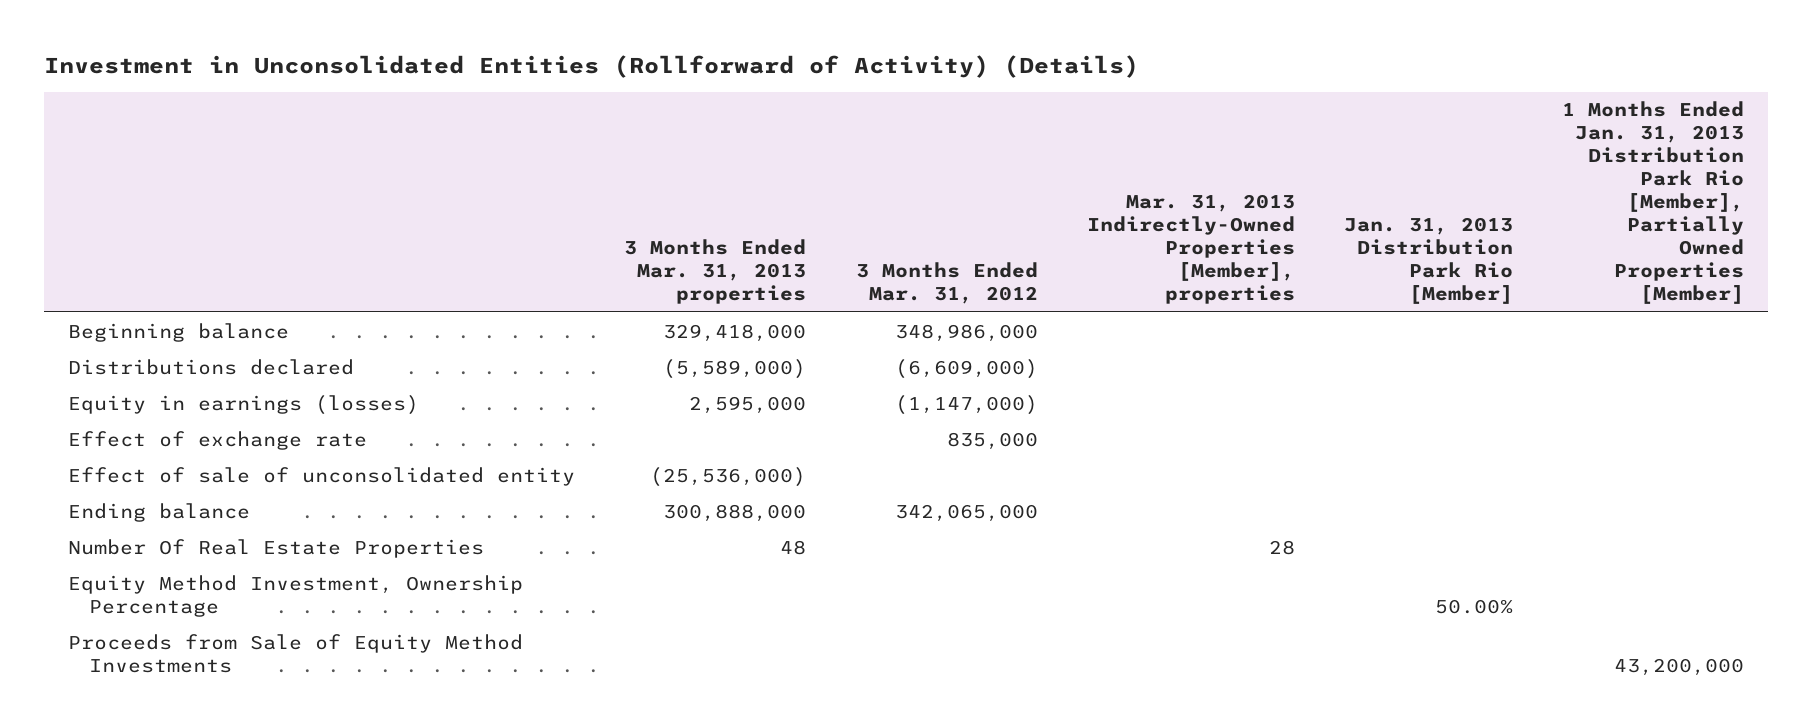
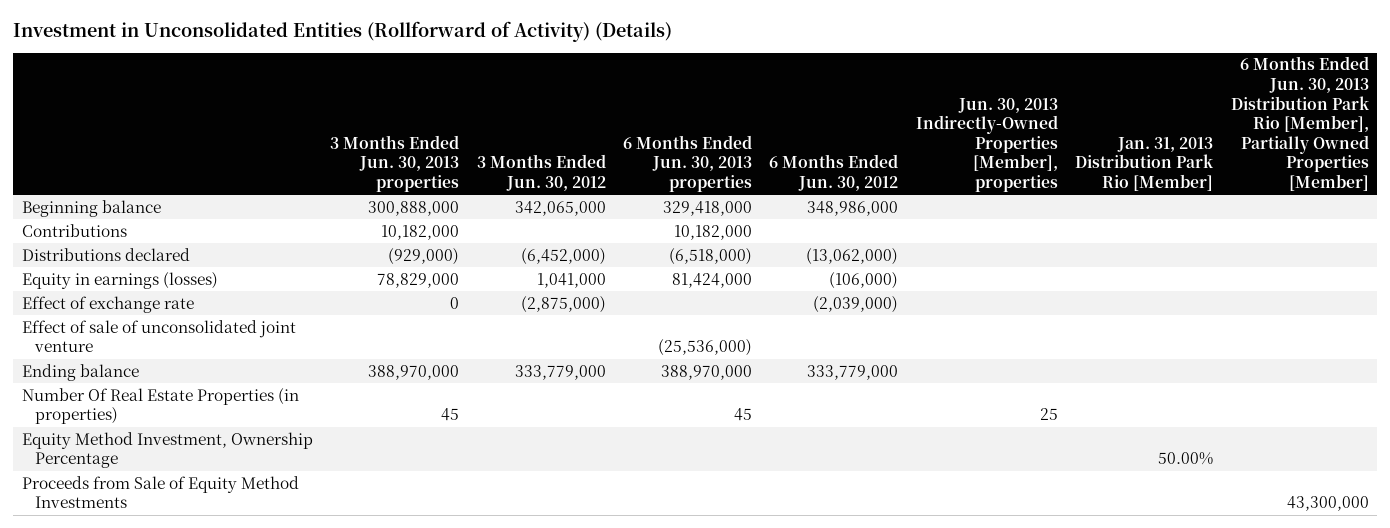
- | 3 Months Ended Mar. 31, 2013 properties | 3 Months Ended Mar. 31, 2012 | Mar. 31, 2013 Indirectly-Owned Properties [Member], properties | Jan. 31, 2013 Distribution Park Rio [Member] | 1 Months Ended Jan. 31, 2013 Distribution Park Rio [Member], Partially Owned Properties [Member]
+ | 3 Months Ended Jun. 30, 2013 properties | 3 Months Ended Jun. 30, 2012 | 6 Months Ended Jun. 30, 2013 properties | 6 Months Ended Jun. 30, 2012 | Jun. 30, 2013 Indirectly-Owned Properties [Member], properties | Jan. 31, 2013 Distribution Park Rio [Member] | 6 Months Ended Jun. 30, 2013 Distribution Park Rio [Member], Partially Owned Properties [Member]
+ Contributions | 10,182,000 | | 10,182,000 | | | |
- Effect of sale of unconsolidated entity | (25,536,000) | | | |
+ Effect of sale of unconsolidated joint venture | | | (25,536,000) | | | |
- Number Of Real Estate Properties | 48 | | 28 | |
+ Number Of Real Estate Properties (in properties) | 45 | | 45 | | 25 | |

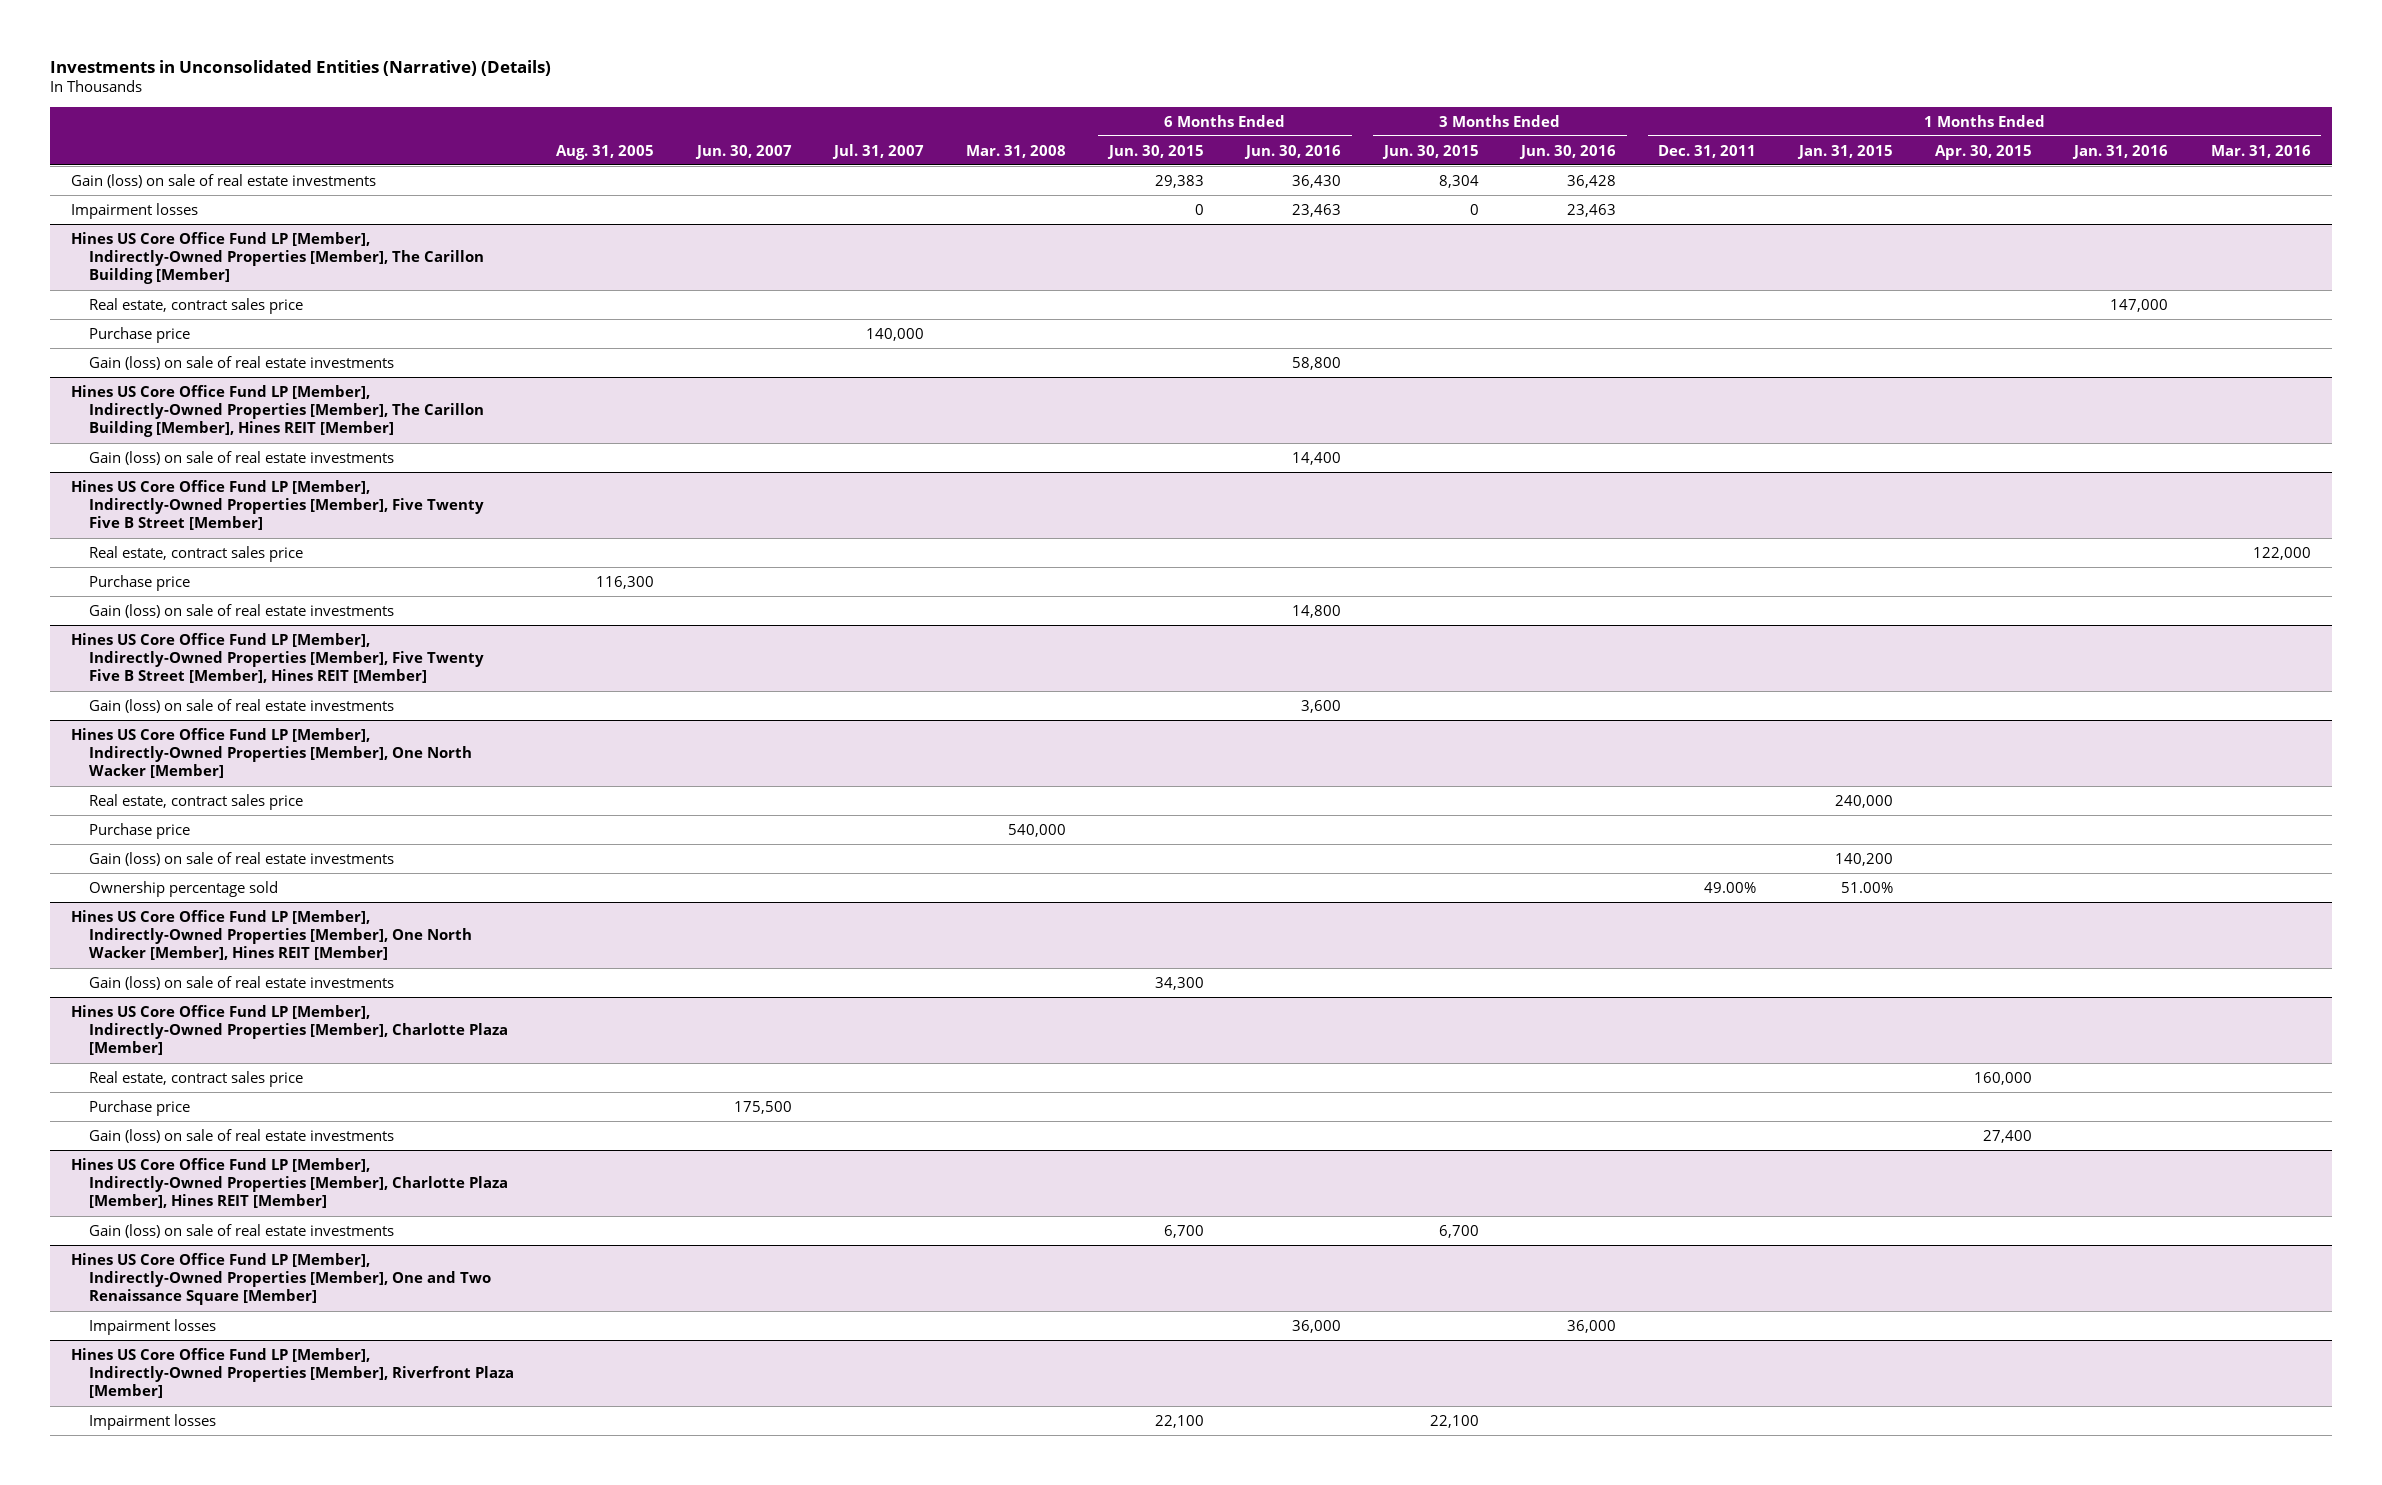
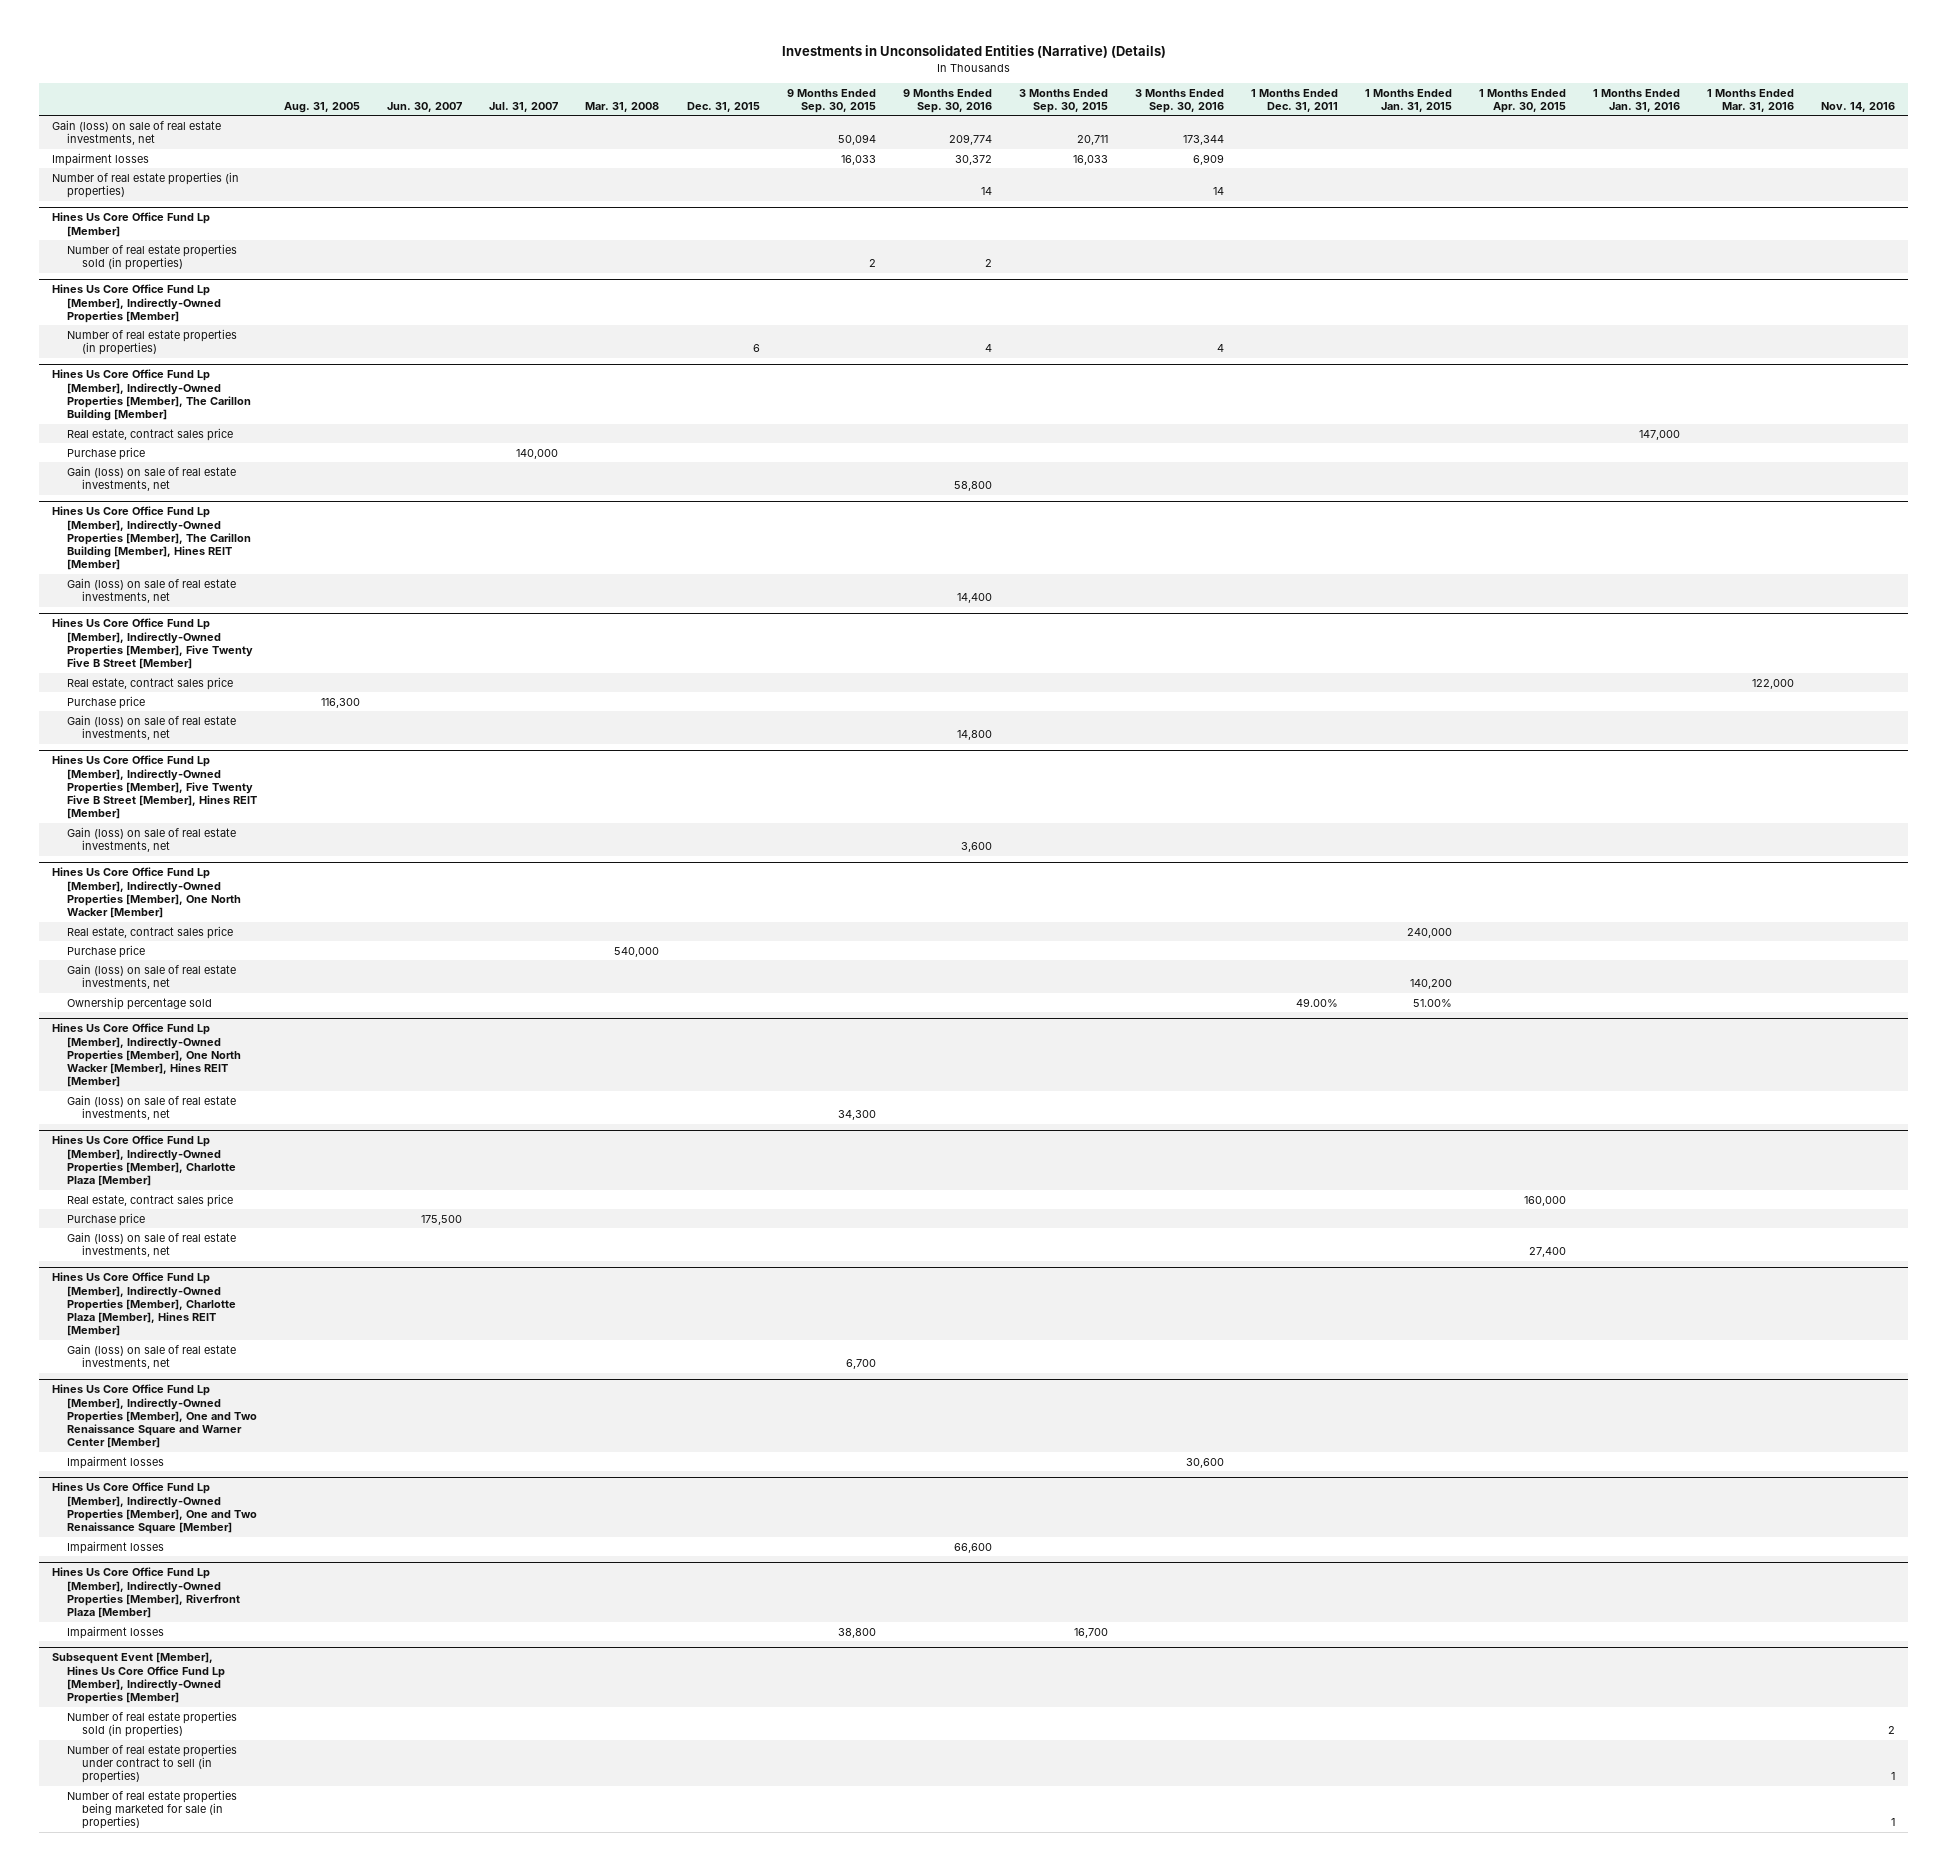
- | Aug. 31, 2005 | Jun. 30, 2007 | Jul. 31, 2007 | Mar. 31, 2008 | 6 Months Ended Jun. 30, 2015 | 6 Months Ended Jun. 30, 2016 | 3 Months Ended Jun. 30, 2015 | 3 Months Ended Jun. 30, 2016 | 1 Months Ended Dec. 31, 2011 | 1 Months Ended Jan. 31, 2015 | 1 Months Ended Apr. 30, 2015 | 1 Months Ended Jan. 31, 2016 | 1 Months Ended Mar. 31, 2016
+ | Aug. 31, 2005 | Jun. 30, 2007 | Jul. 31, 2007 | Mar. 31, 2008 | Dec. 31, 2015 | 9 Months Ended Sep. 30, 2015 | 9 Months Ended Sep. 30, 2016 | 3 Months Ended Sep. 30, 2015 | 3 Months Ended Sep. 30, 2016 | 1 Months Ended Dec. 31, 2011 | 1 Months Ended Jan. 31, 2015 | 1 Months Ended Apr. 30, 2015 | 1 Months Ended Jan. 31, 2016 | 1 Months Ended Mar. 31, 2016 | Nov. 14, 2016
- Gain (loss) on sale of real estate investments | | | | | 29,383 | 36,430 | 8,304 | 36,428 | | | | |
+ Gain (loss) on sale of real estate investments, net | | | | | | 50,094 | 209,774 | 20,711 | 173,344 | | | | | |
- Hines US Core Office Fund LP [Member], Indirectly-Owned Properties [Member], The Carillon Building [Member]
+ Number of real estate properties (in properties) | | | | | | | 14 | | 14 | | | | | |
+ Hines Us Core Office Fund Lp [Member]
+ Number of real estate properties sold (in properties) | | | | | | 2 | 2 | | | | | | | |
+ Hines Us Core Office Fund Lp [Member], Indirectly-Owned Properties [Member]
+ Number of real estate properties (in properties) | | | | | 6 | | 4 | | 4 | | | | | |
+ Hines Us Core Office Fund Lp [Member], Indirectly-Owned Properties [Member], The Carillon Building [Member]
- Gain (loss) on sale of real estate investments | | | | | | 58,800 | | | | | | |
- Hines US Core Office Fund LP [Member], Indirectly-Owned Properties [Member], The Carillon Building [Member], Hines REIT [Member]
- Gain (loss) on sale of real estate investments | | | | | | 14,400 | | | | | | |
- Hines US Core Office Fund LP [Member], Indirectly-Owned Properties [Member], Five Twenty Five B Street [Member]
+ Gain (loss) on sale of real estate investments, net | | | | | | | 58,800 | | | | | | | |
+ Hines Us Core Office Fund Lp [Member], Indirectly-Owned Properties [Member], The Carillon Building [Member], Hines REIT [Member]
+ Gain (loss) on sale of real estate investments, net | | | | | | | 14,400 | | | | | | | |
+ Hines Us Core Office Fund Lp [Member], Indirectly-Owned Properties [Member], Five Twenty Five B Street [Member]
- Gain (loss) on sale of real estate investments | | | | | | 14,800 | | | | | | |
- Hines US Core Office Fund LP [Member], Indirectly-Owned Properties [Member], Five Twenty Five B Street [Member], Hines REIT [Member]
- Gain (loss) on sale of real estate investments | | | | | | 3,600 | | | | | | |
- Hines US Core Office Fund LP [Member], Indirectly-Owned Properties [Member], One North Wacker [Member]
+ Gain (loss) on sale of real estate investments, net | | | | | | | 14,800 | | | | | | | |
+ Hines Us Core Office Fund Lp [Member], Indirectly-Owned Properties [Member], Five Twenty Five B Street [Member], Hines REIT [Member]
+ Gain (loss) on sale of real estate investments, net | | | | | | | 3,600 | | | | | | | |
+ Hines Us Core Office Fund Lp [Member], Indirectly-Owned Properties [Member], One North Wacker [Member]
- Gain (loss) on sale of real estate investments | | | | | | | | | | 140,200 | | |
+ Gain (loss) on sale of real estate investments, net | | | | | | | | | | | 140,200 | | | |
- Hines US Core Office Fund LP [Member], Indirectly-Owned Properties [Member], One North Wacker [Member], Hines REIT [Member]
- Gain (loss) on sale of real estate investments | | | | | 34,300 | | | | | | | |
- Hines US Core Office Fund LP [Member], Indirectly-Owned Properties [Member], Charlotte Plaza [Member]
+ Hines Us Core Office Fund Lp [Member], Indirectly-Owned Properties [Member], One North Wacker [Member], Hines REIT [Member]
+ Gain (loss) on sale of real estate investments, net | | | | | | 34,300 | | | | | | | | |
+ Hines Us Core Office Fund Lp [Member], Indirectly-Owned Properties [Member], Charlotte Plaza [Member]
- Gain (loss) on sale of real estate investments | | | | | | | | | | | 27,400 | |
- Hines US Core Office Fund LP [Member], Indirectly-Owned Properties [Member], Charlotte Plaza [Member], Hines REIT [Member]
- Gain (loss) on sale of real estate investments | | | | | 6,700 | | 6,700 | | | | | |
- Hines US Core Office Fund LP [Member], Indirectly-Owned Properties [Member], One and Two Renaissance Square [Member]
+ Gain (loss) on sale of real estate investments, net | | | | | | | | | | | | 27,400 | | |
+ Hines Us Core Office Fund Lp [Member], Indirectly-Owned Properties [Member], Charlotte Plaza [Member], Hines REIT [Member]
+ Gain (loss) on sale of real estate investments, net | | | | | | 6,700 | | | | | | | | |
+ Hines Us Core Office Fund Lp [Member], Indirectly-Owned Properties [Member], One and Two Renaissance Square and Warner Center [Member]
+ Impairment losses | | | | | | | | | 30,600 | | | | | |
+ Hines Us Core Office Fund Lp [Member], Indirectly-Owned Properties [Member], One and Two Renaissance Square [Member]
- Hines US Core Office Fund LP [Member], Indirectly-Owned Properties [Member], Riverfront Plaza [Member]
+ Hines Us Core Office Fund Lp [Member], Indirectly-Owned Properties [Member], Riverfront Plaza [Member]
+ Subsequent Event [Member], Hines Us Core Office Fund Lp [Member], Indirectly-Owned Properties [Member]
+ Number of real estate properties sold (in properties) | | | | | | | | | | | | | | | 2
+ Number of real estate properties under contract to sell (in properties) | | | | | | | | | | | | | | | 1
+ Number of real estate properties being marketed for sale (in properties) | | | | | | | | | | | | | | | 1

